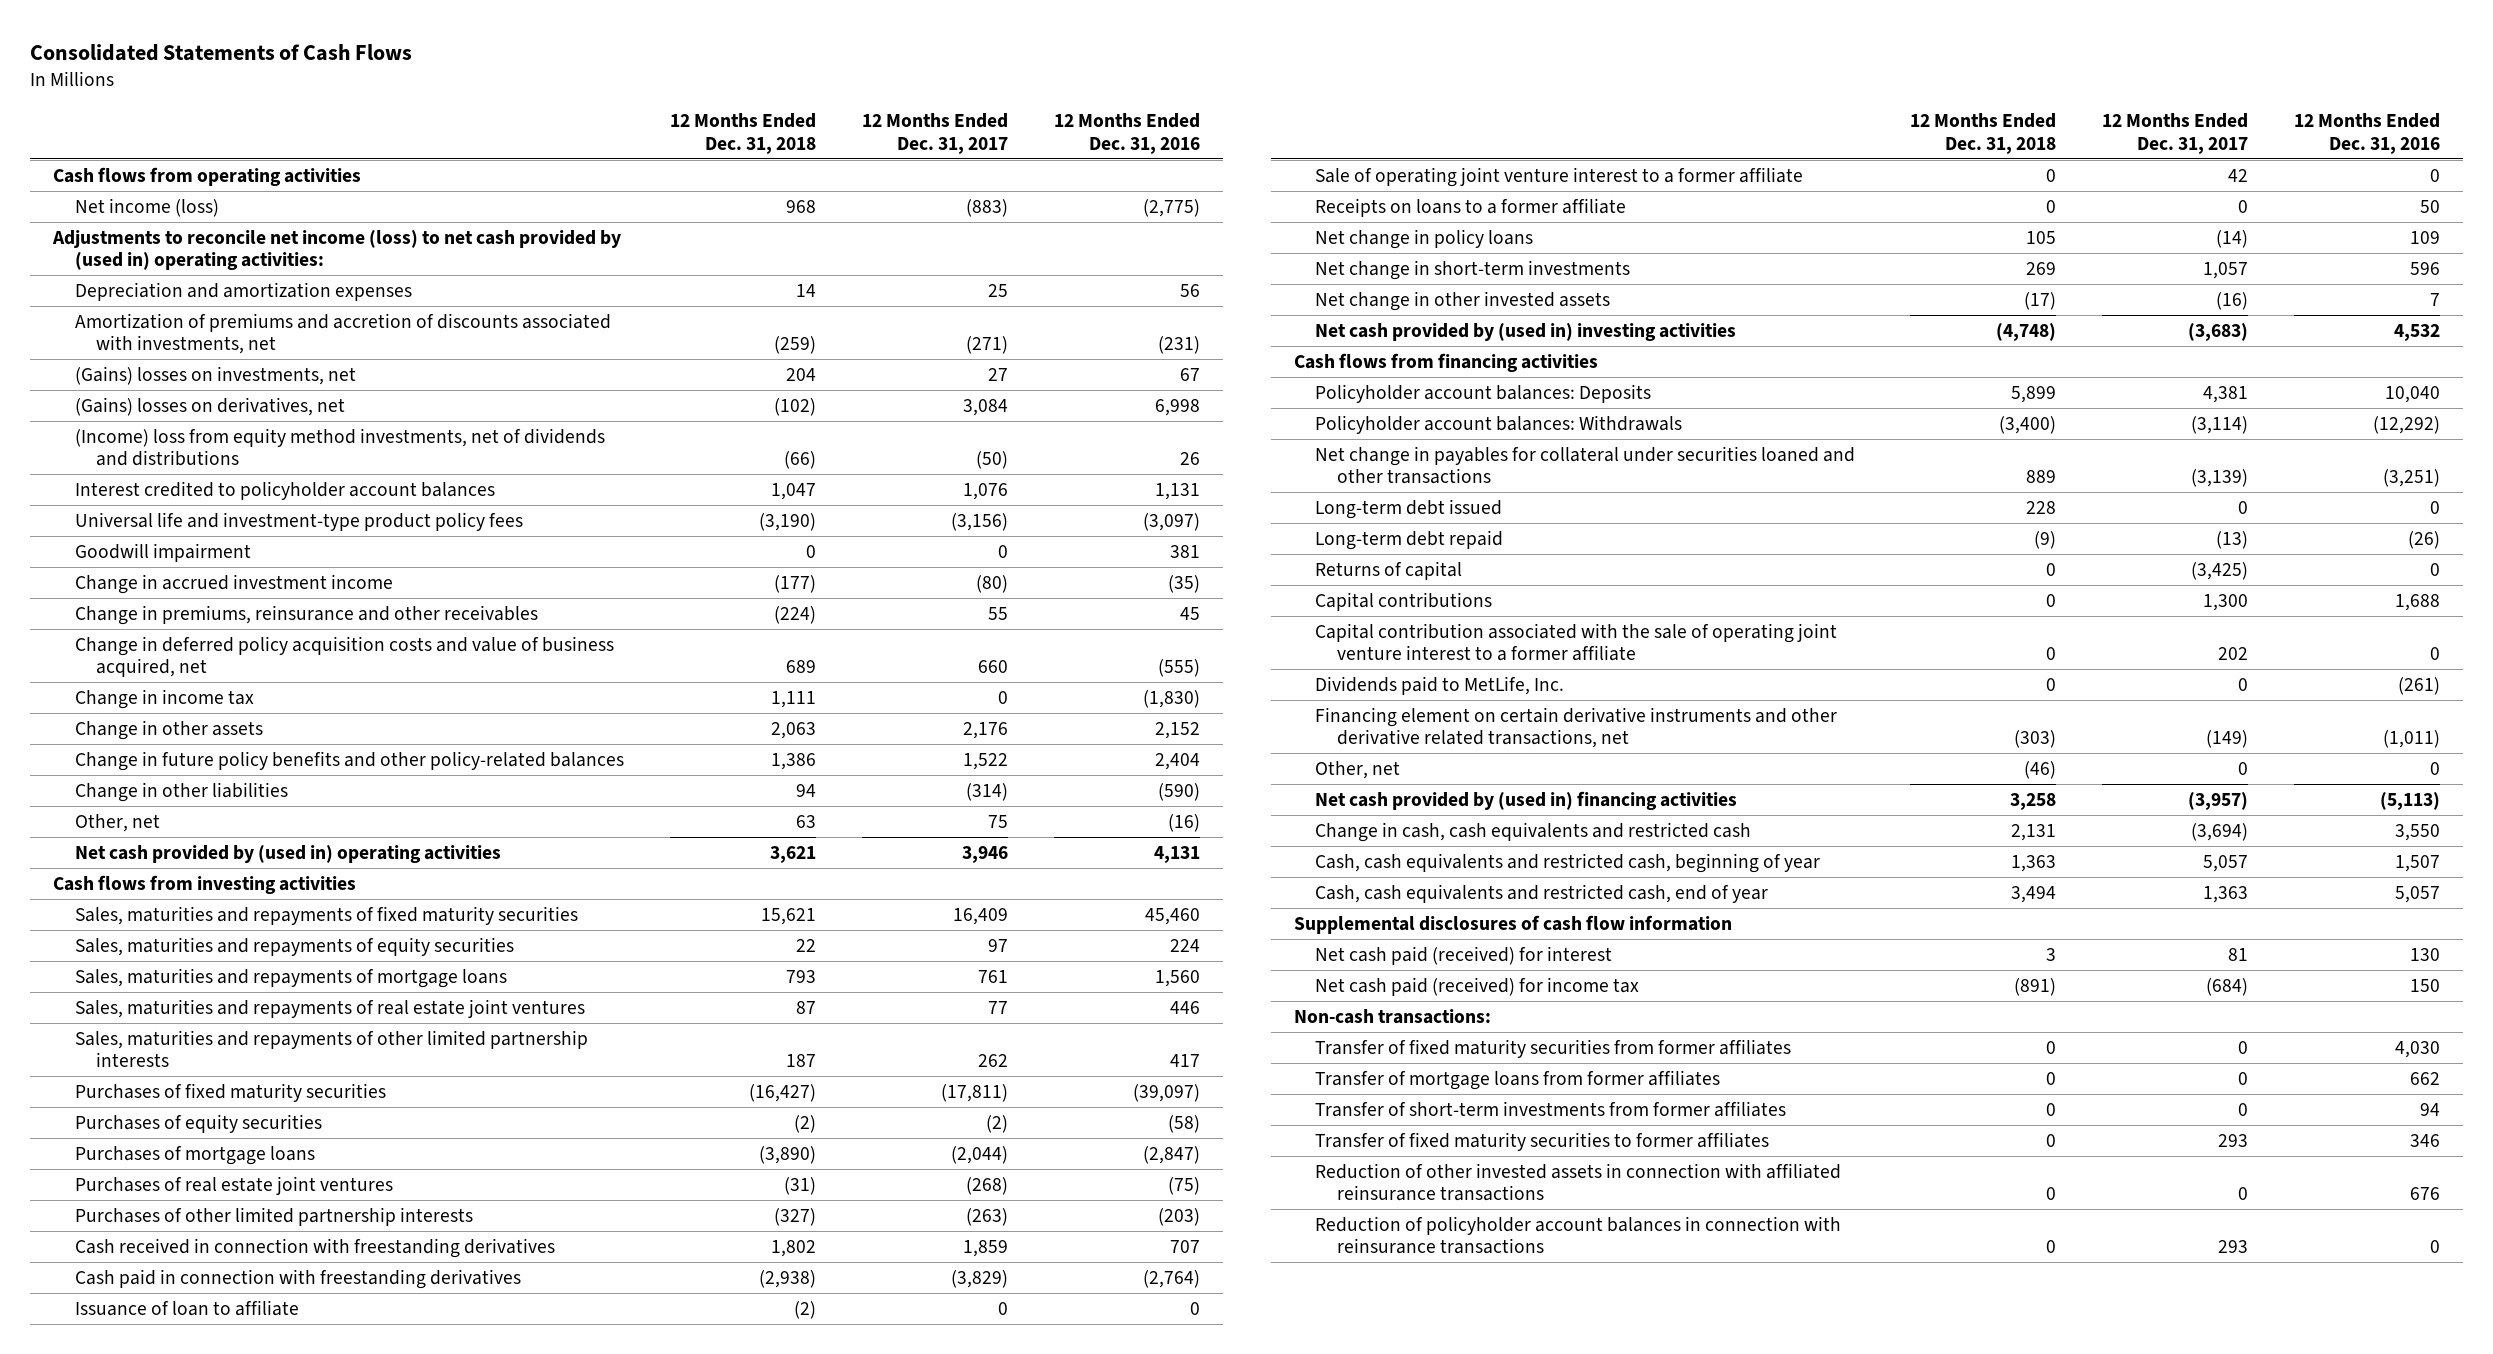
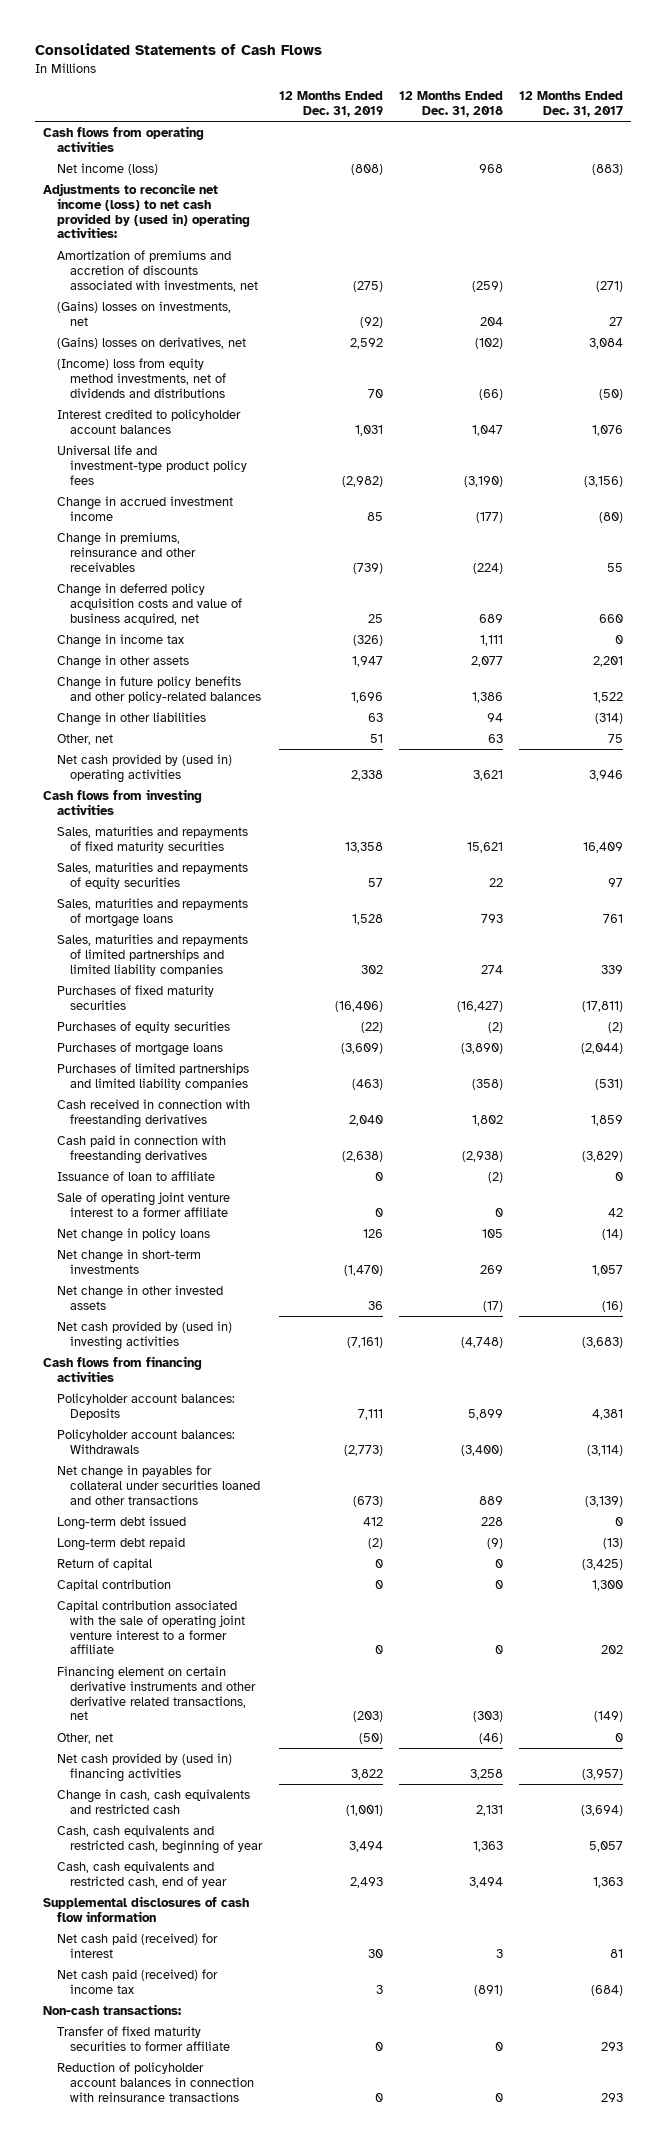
- | 12 Months Ended Dec. 31, 2018 | 12 Months Ended Dec. 31, 2017 | 12 Months Ended Dec. 31, 2016
+ | 12 Months Ended Dec. 31, 2019 | 12 Months Ended Dec. 31, 2018 | 12 Months Ended Dec. 31, 2017
- Depreciation and amortization expenses | 14 | 25 | 56
- Goodwill impairment | 0 | 0 | 381
- Change in other assets | 2,063 | 2,176 | 2,152
+ Change in other assets | 1,947 | 2,077 | 2,201
- Sales, maturities and repayments of real estate joint ventures | 87 | 77 | 446
- Sales, maturities and repayments of other limited partnership interests | 187 | 262 | 417
+ Sales, maturities and repayments of limited partnerships and limited liability companies | 302 | 274 | 339
- Purchases of real estate joint ventures | (31) | (268) | (75)
- Purchases of other limited partnership interests | (327) | (263) | (203)
+ Purchases of limited partnerships and limited liability companies | (463) | (358) | (531)
- Receipts on loans to a former affiliate | 0 | 0 | 50
- Returns of capital | 0 | (3,425) | 0
- Capital contributions | 0 | 1,300 | 1,688
+ Return of capital | 0 | 0 | (3,425)
+ Capital contribution | 0 | 0 | 1,300
- Dividends paid to MetLife, Inc. | 0 | 0 | (261)
- Transfer of fixed maturity securities from former affiliates | 0 | 0 | 4,030
- Transfer of mortgage loans from former affiliates | 0 | 0 | 662
- Transfer of short-term investments from former affiliates | 0 | 0 | 94
- Transfer of fixed maturity securities to former affiliates | 0 | 293 | 346
- Reduction of other invested assets in connection with affiliated reinsurance transactions | 0 | 0 | 676
+ Transfer of fixed maturity securities to former affiliate | 0 | 0 | 293

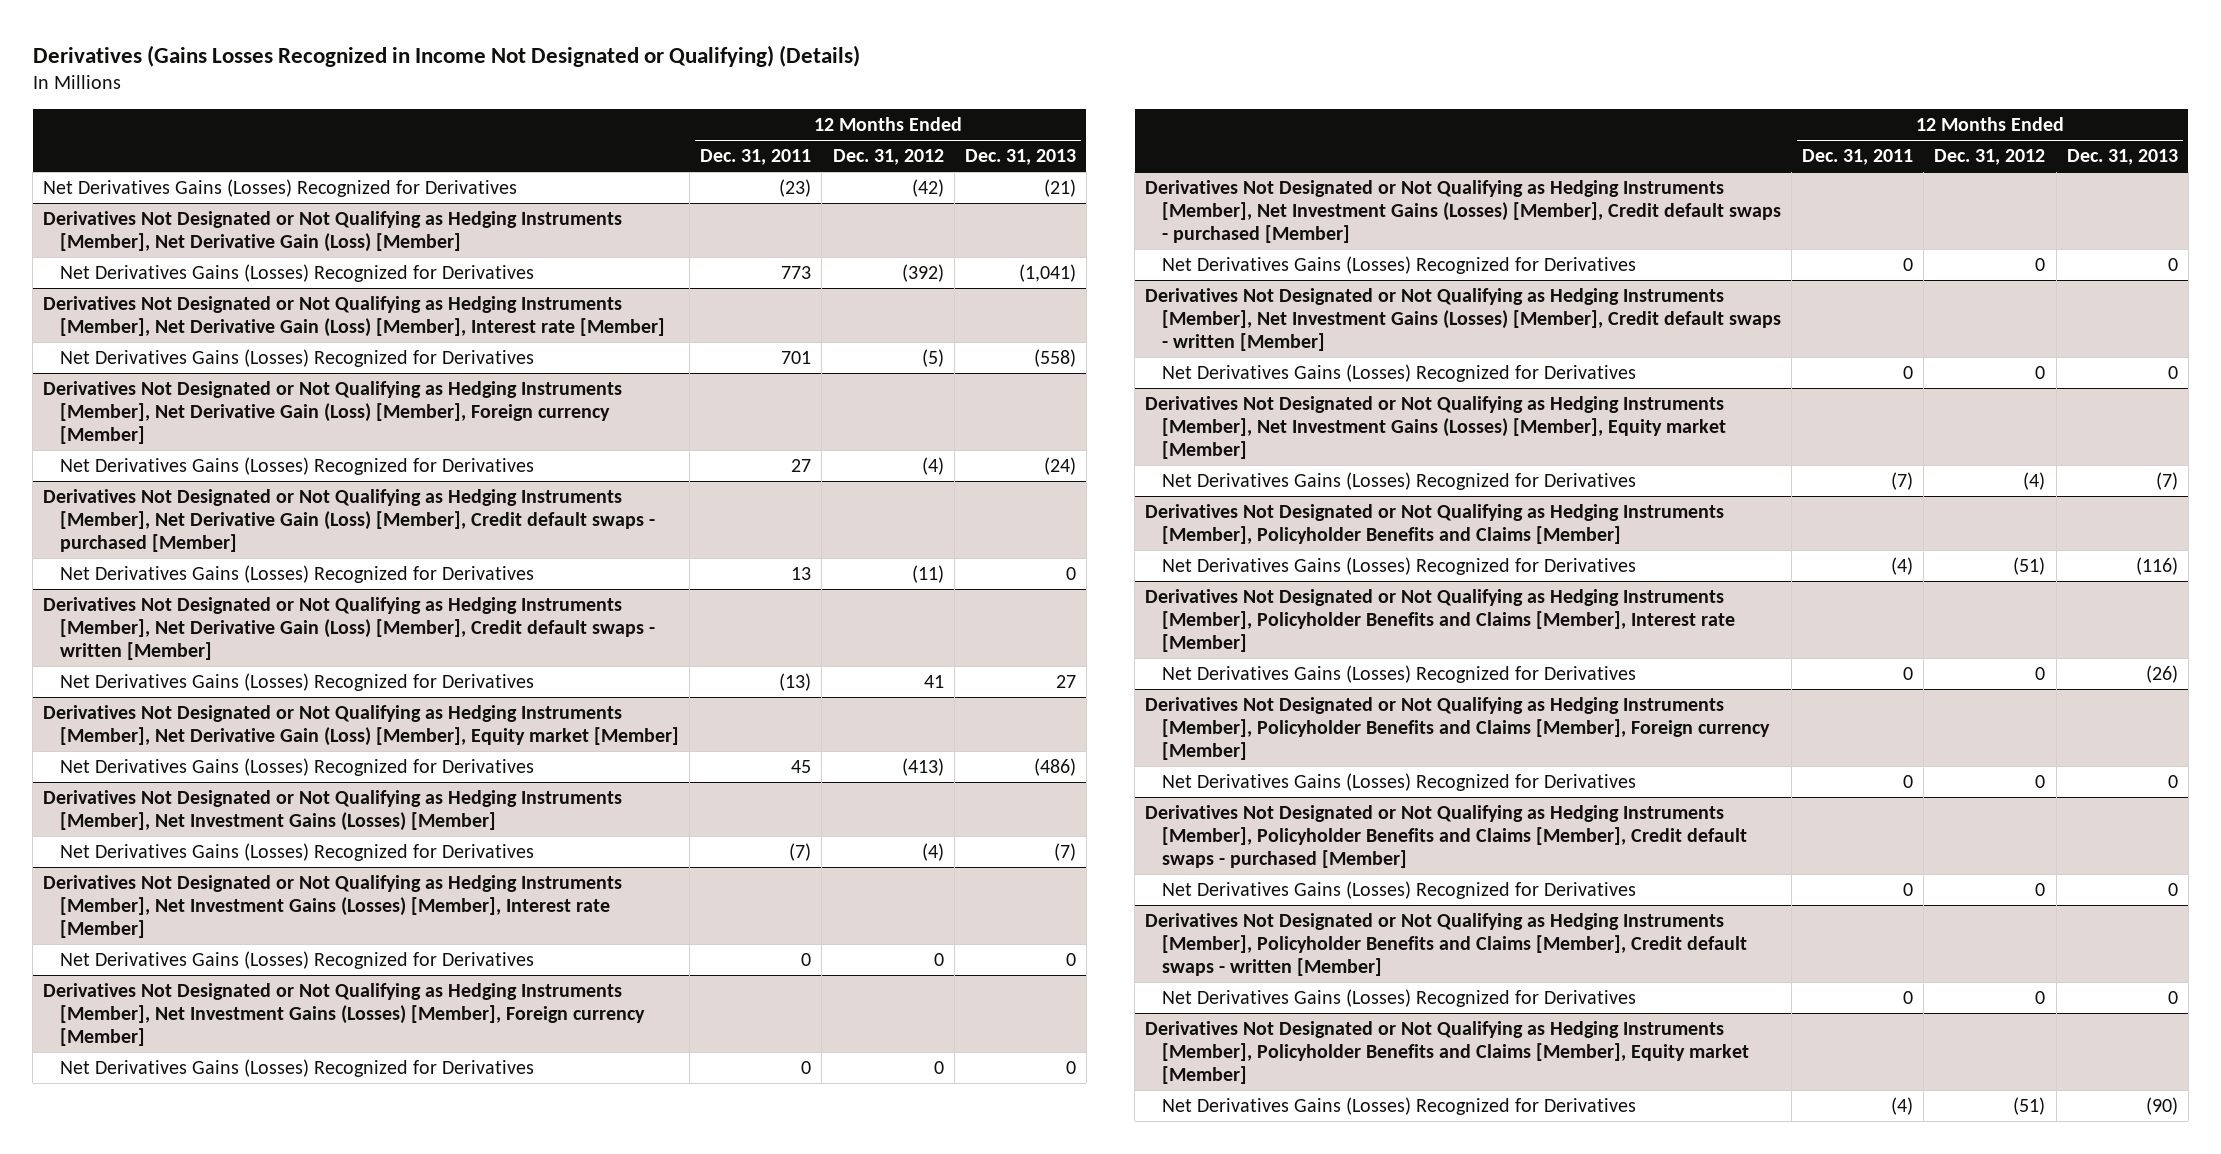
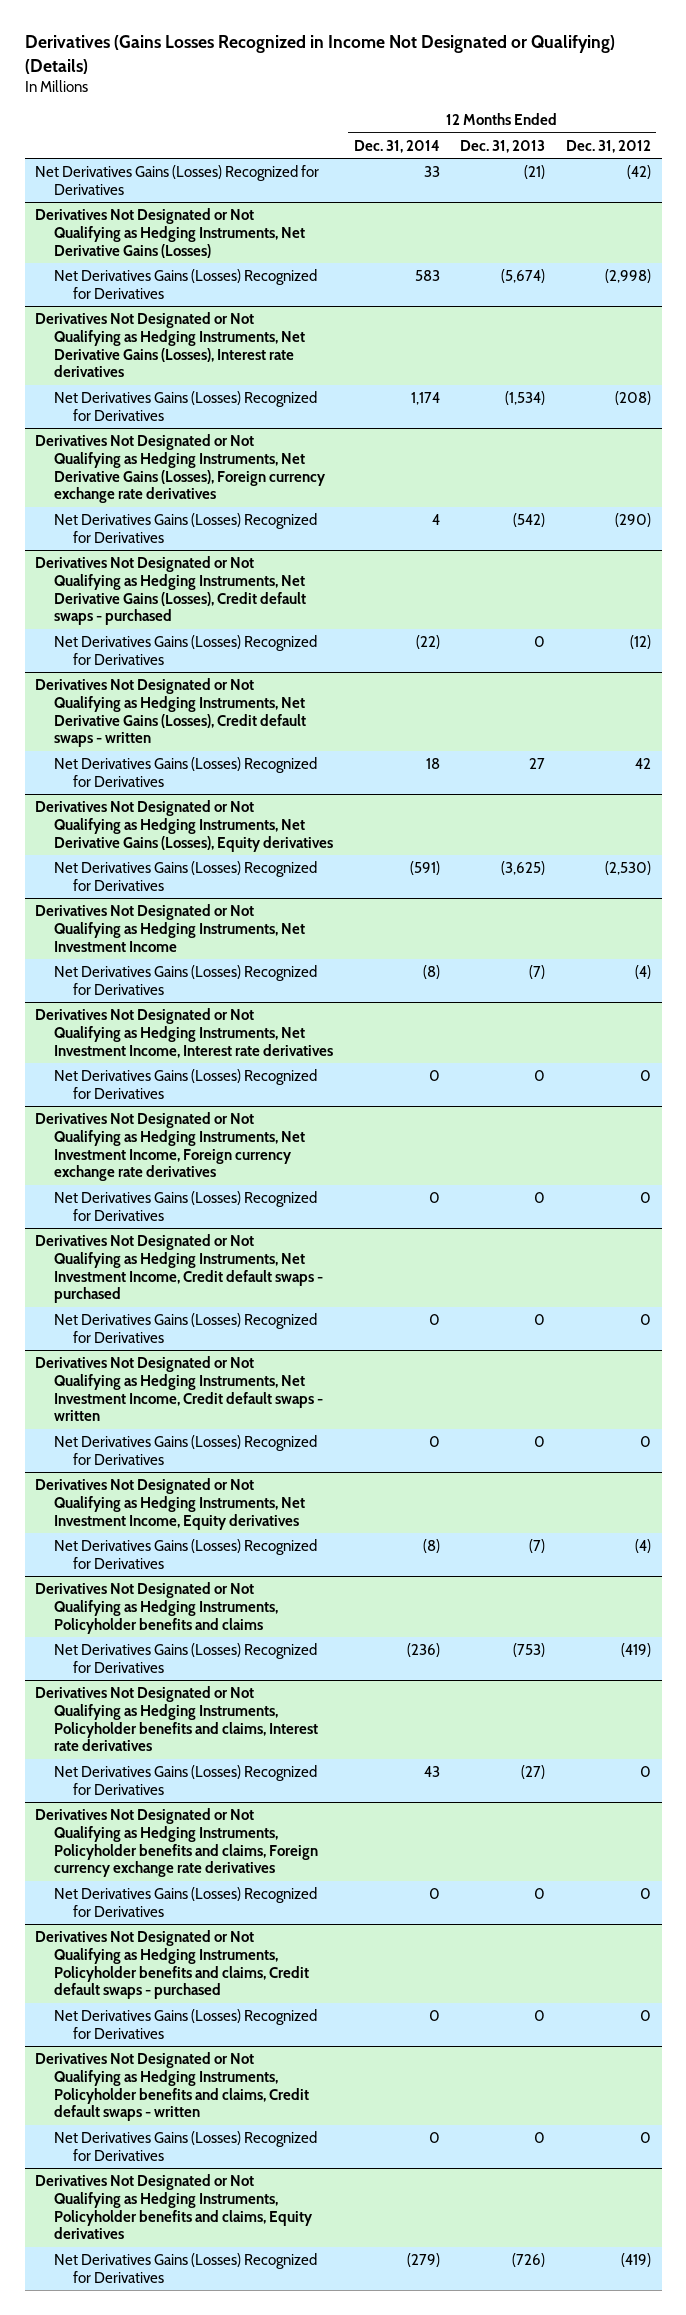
- | 12 Months Ended Dec. 31, 2011 | 12 Months Ended Dec. 31, 2012 | 12 Months Ended Dec. 31, 2013
+ | 12 Months Ended Dec. 31, 2014 | 12 Months Ended Dec. 31, 2013 | 12 Months Ended Dec. 31, 2012
- Derivatives Not Designated or Not Qualifying as Hedging Instruments [Member], Net Derivative Gain (Loss) [Member]
- Net Derivatives Gains (Losses) Recognized for Derivatives | 773 | (392) | (1,041)
- Derivatives Not Designated or Not Qualifying as Hedging Instruments [Member], Net Derivative Gain (Loss) [Member], Interest rate [Member]
- Net Derivatives Gains (Losses) Recognized for Derivatives | 701 | (5) | (558)
- Derivatives Not Designated or Not Qualifying as Hedging Instruments [Member], Net Derivative Gain (Loss) [Member], Foreign currency [Member]
- Net Derivatives Gains (Losses) Recognized for Derivatives | 27 | (4) | (24)
- Derivatives Not Designated or Not Qualifying as Hedging Instruments [Member], Net Derivative Gain (Loss) [Member], Credit default swaps - purchased [Member]
- Net Derivatives Gains (Losses) Recognized for Derivatives | 13 | (11) | 0
- Derivatives Not Designated or Not Qualifying as Hedging Instruments [Member], Net Derivative Gain (Loss) [Member], Credit default swaps - written [Member]
- Net Derivatives Gains (Losses) Recognized for Derivatives | (13) | 41 | 27
- Derivatives Not Designated or Not Qualifying as Hedging Instruments [Member], Net Derivative Gain (Loss) [Member], Equity market [Member]
- Net Derivatives Gains (Losses) Recognized for Derivatives | 45 | (413) | (486)
- Derivatives Not Designated or Not Qualifying as Hedging Instruments [Member], Net Investment Gains (Losses) [Member]
+ Derivatives Not Designated or Not Qualifying as Hedging Instruments, Net Derivative Gains (Losses)
+ Net Derivatives Gains (Losses) Recognized for Derivatives | 583 | (5,674) | (2,998)
+ Derivatives Not Designated or Not Qualifying as Hedging Instruments, Net Derivative Gains (Losses), Interest rate derivatives
+ Net Derivatives Gains (Losses) Recognized for Derivatives | 1,174 | (1,534) | (208)
+ Derivatives Not Designated or Not Qualifying as Hedging Instruments, Net Derivative Gains (Losses), Foreign currency exchange rate derivatives
+ Net Derivatives Gains (Losses) Recognized for Derivatives | 4 | (542) | (290)
+ Derivatives Not Designated or Not Qualifying as Hedging Instruments, Net Derivative Gains (Losses), Credit default swaps - purchased
+ Net Derivatives Gains (Losses) Recognized for Derivatives | (22) | 0 | (12)
+ Derivatives Not Designated or Not Qualifying as Hedging Instruments, Net Derivative Gains (Losses), Credit default swaps - written
+ Net Derivatives Gains (Losses) Recognized for Derivatives | 18 | 27 | 42
+ Derivatives Not Designated or Not Qualifying as Hedging Instruments, Net Derivative Gains (Losses), Equity derivatives
+ Net Derivatives Gains (Losses) Recognized for Derivatives | (591) | (3,625) | (2,530)
+ Derivatives Not Designated or Not Qualifying as Hedging Instruments, Net Investment Income
- Derivatives Not Designated or Not Qualifying as Hedging Instruments [Member], Net Investment Gains (Losses) [Member], Interest rate [Member]
+ Derivatives Not Designated or Not Qualifying as Hedging Instruments, Net Investment Income, Interest rate derivatives
- Derivatives Not Designated or Not Qualifying as Hedging Instruments [Member], Net Investment Gains (Losses) [Member], Foreign currency [Member]
+ Derivatives Not Designated or Not Qualifying as Hedging Instruments, Net Investment Income, Foreign currency exchange rate derivatives
- Derivatives Not Designated or Not Qualifying as Hedging Instruments [Member], Net Investment Gains (Losses) [Member], Credit default swaps - purchased [Member]
+ Derivatives Not Designated or Not Qualifying as Hedging Instruments, Net Investment Income, Credit default swaps - purchased
- Derivatives Not Designated or Not Qualifying as Hedging Instruments [Member], Net Investment Gains (Losses) [Member], Credit default swaps - written [Member]
+ Derivatives Not Designated or Not Qualifying as Hedging Instruments, Net Investment Income, Credit default swaps - written
- Derivatives Not Designated or Not Qualifying as Hedging Instruments [Member], Net Investment Gains (Losses) [Member], Equity market [Member]
+ Derivatives Not Designated or Not Qualifying as Hedging Instruments, Net Investment Income, Equity derivatives
- Derivatives Not Designated or Not Qualifying as Hedging Instruments [Member], Policyholder Benefits and Claims [Member]
- Net Derivatives Gains (Losses) Recognized for Derivatives | (4) | (51) | (116)
- Derivatives Not Designated or Not Qualifying as Hedging Instruments [Member], Policyholder Benefits and Claims [Member], Interest rate [Member]
- Net Derivatives Gains (Losses) Recognized for Derivatives | 0 | 0 | (26)
- Derivatives Not Designated or Not Qualifying as Hedging Instruments [Member], Policyholder Benefits and Claims [Member], Foreign currency [Member]
+ Derivatives Not Designated or Not Qualifying as Hedging Instruments, Policyholder benefits and claims
+ Net Derivatives Gains (Losses) Recognized for Derivatives | (236) | (753) | (419)
+ Derivatives Not Designated or Not Qualifying as Hedging Instruments, Policyholder benefits and claims, Interest rate derivatives
+ Net Derivatives Gains (Losses) Recognized for Derivatives | 43 | (27) | 0
+ Derivatives Not Designated or Not Qualifying as Hedging Instruments, Policyholder benefits and claims, Foreign currency exchange rate derivatives
- Derivatives Not Designated or Not Qualifying as Hedging Instruments [Member], Policyholder Benefits and Claims [Member], Credit default swaps - purchased [Member]
+ Derivatives Not Designated or Not Qualifying as Hedging Instruments, Policyholder benefits and claims, Credit default swaps - purchased
- Derivatives Not Designated or Not Qualifying as Hedging Instruments [Member], Policyholder Benefits and Claims [Member], Credit default swaps - written [Member]
+ Derivatives Not Designated or Not Qualifying as Hedging Instruments, Policyholder benefits and claims, Credit default swaps - written
- Derivatives Not Designated or Not Qualifying as Hedging Instruments [Member], Policyholder Benefits and Claims [Member], Equity market [Member]
- Net Derivatives Gains (Losses) Recognized for Derivatives | (4) | (51) | (90)
+ Derivatives Not Designated or Not Qualifying as Hedging Instruments, Policyholder benefits and claims, Equity derivatives
+ Net Derivatives Gains (Losses) Recognized for Derivatives | (279) | (726) | (419)

